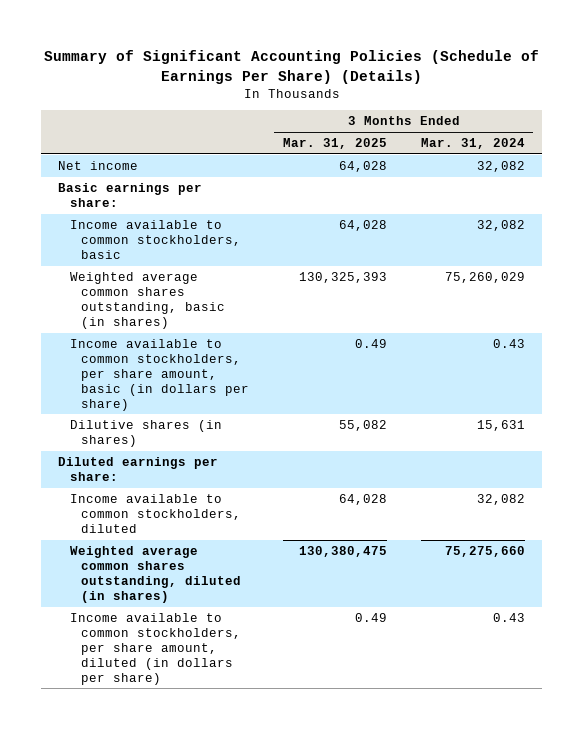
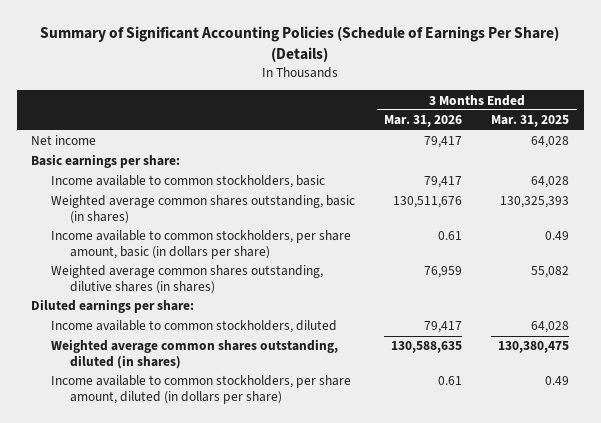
- | 3 Months Ended Mar. 31, 2025 | 3 Months Ended Mar. 31, 2024
+ | 3 Months Ended Mar. 31, 2026 | 3 Months Ended Mar. 31, 2025
- Dilutive shares (in shares) | 55,082 | 15,631
+ Weighted average common shares outstanding, dilutive shares (in shares) | 76,959 | 55,082

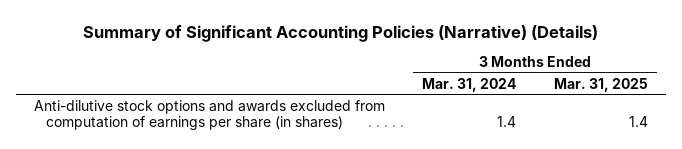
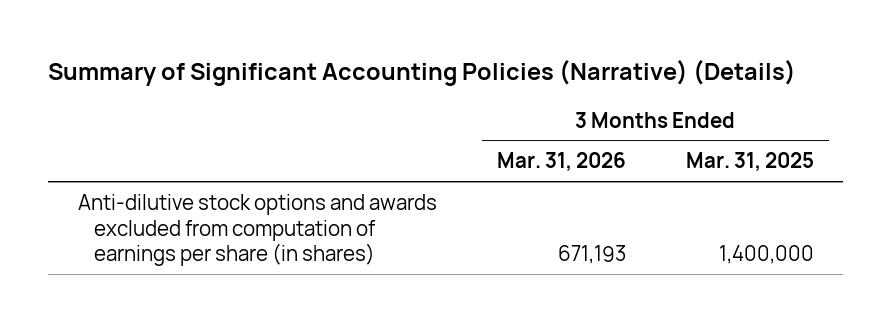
- | 3 Months Ended Mar. 31, 2024 | 3 Months Ended Mar. 31, 2025
+ | 3 Months Ended Mar. 31, 2026 | 3 Months Ended Mar. 31, 2025
- Anti-dilutive stock options and awards excluded from computation of earnings per share (in shares) | 1.4 | 1.4
+ Anti-dilutive stock options and awards excluded from computation of earnings per share (in shares) | 671,193 | 1,400,000

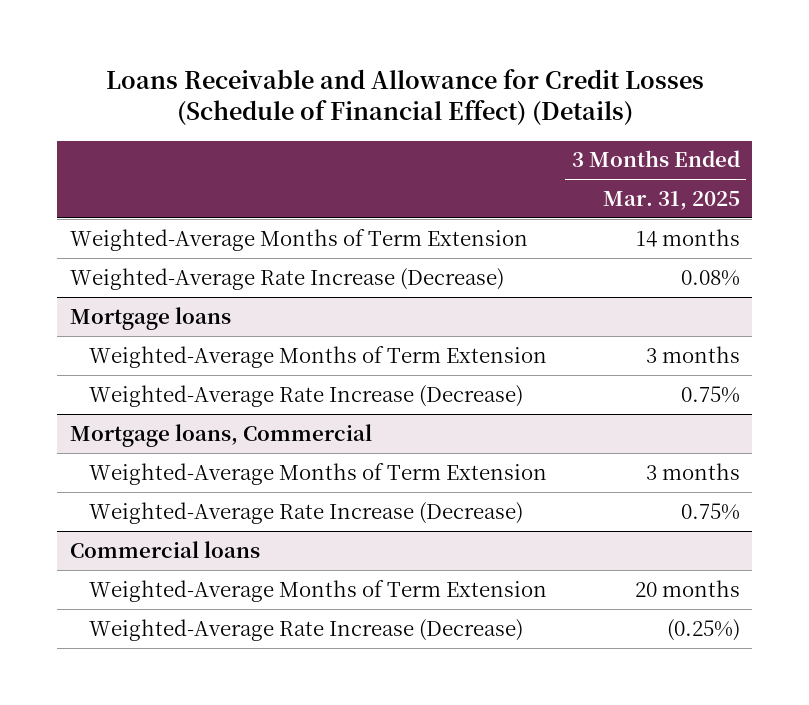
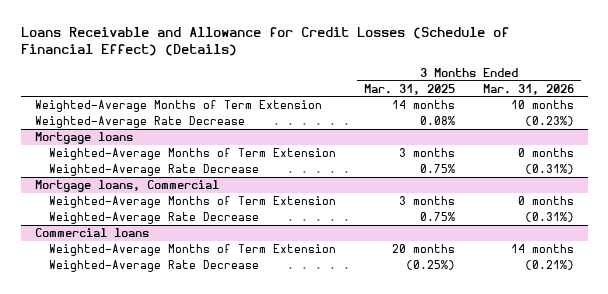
- | 3 Months Ended Mar. 31, 2025
+ | 3 Months Ended Mar. 31, 2025 | 3 Months Ended Mar. 31, 2026
- Weighted-Average Rate Increase (Decrease) | 0.08%
+ Weighted-Average Rate Decrease | 0.08% | (0.23%)
@ Mortgage loans
- Weighted-Average Rate Increase (Decrease) | 0.75%
+ Weighted-Average Rate Decrease | 0.75% | (0.31%)
@ Mortgage loans, Commercial
- Weighted-Average Rate Increase (Decrease) | 0.75%
+ Weighted-Average Rate Decrease | 0.75% | (0.31%)
@ Commercial loans
- Weighted-Average Rate Increase (Decrease) | (0.25%)
+ Weighted-Average Rate Decrease | (0.25%) | (0.21%)

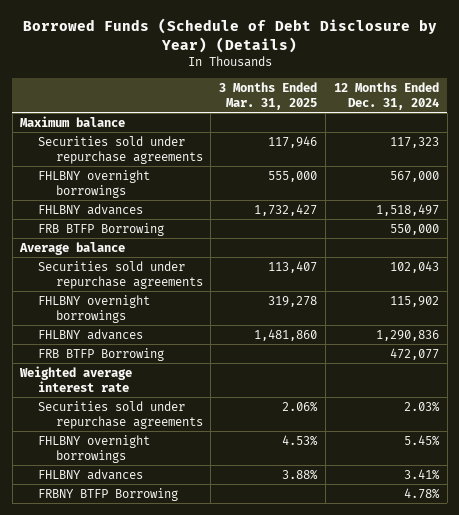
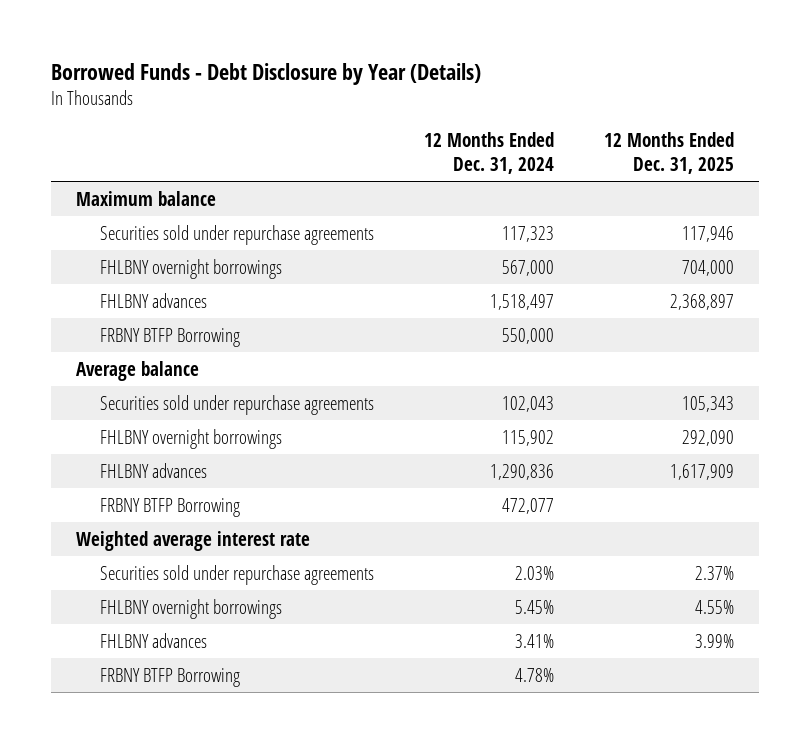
- Borrowed Funds (Schedule of Debt Disclosure by Year) (Details)
+ Borrowed Funds - Debt Disclosure by Year (Details)
- | 3 Months Ended Mar. 31, 2025 | 12 Months Ended Dec. 31, 2024
+ | 12 Months Ended Dec. 31, 2024 | 12 Months Ended Dec. 31, 2025
- FRB BTFP Borrowing | | 550,000
+ FRBNY BTFP Borrowing | 550,000 |
- FRB BTFP Borrowing | | 472,077
+ FRBNY BTFP Borrowing | 472,077 |

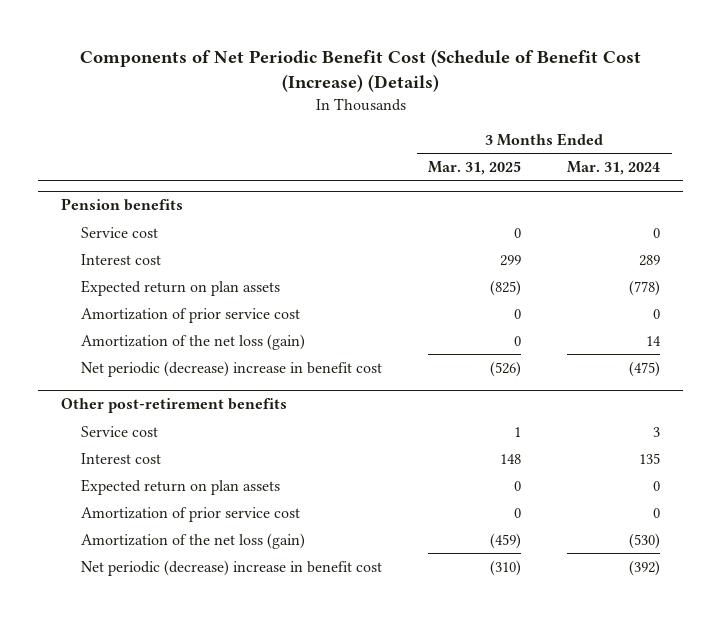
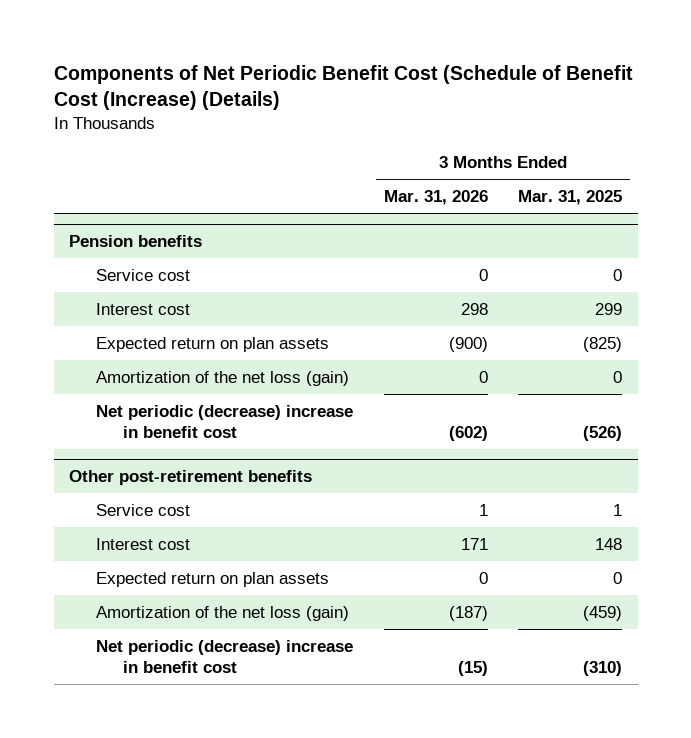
- | 3 Months Ended Mar. 31, 2025 | 3 Months Ended Mar. 31, 2024
+ | 3 Months Ended Mar. 31, 2026 | 3 Months Ended Mar. 31, 2025
@ Pension benefits
- Amortization of prior service cost | 0 | 0
@ Other post-retirement benefits
- Amortization of prior service cost | 0 | 0

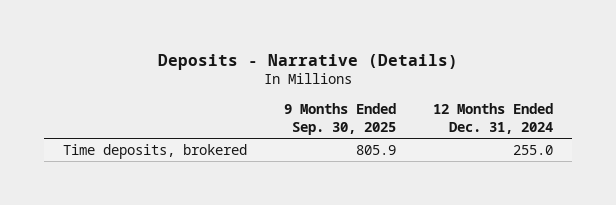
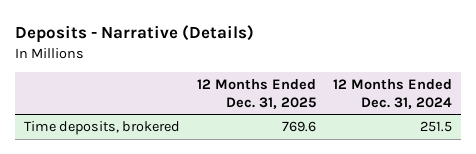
- | 9 Months Ended Sep. 30, 2025 | 12 Months Ended Dec. 31, 2024
+ | 12 Months Ended Dec. 31, 2025 | 12 Months Ended Dec. 31, 2024
- Time deposits, brokered | 805.9 | 255.0
+ Time deposits, brokered | 769.6 | 251.5

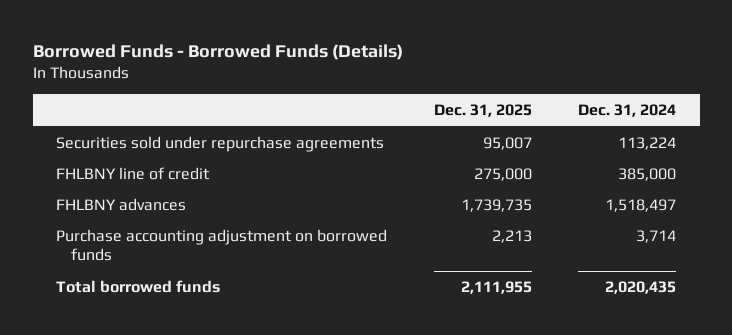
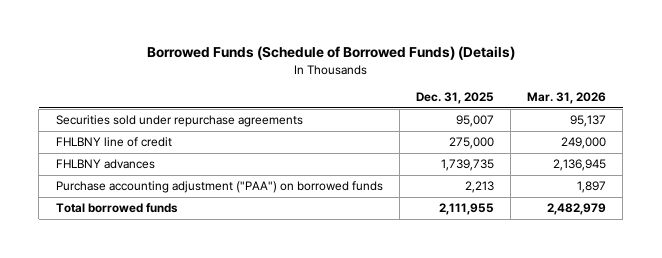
- Borrowed Funds - Borrowed Funds (Details)
+ Borrowed Funds (Schedule of Borrowed Funds) (Details)
- | Dec. 31, 2025 | Dec. 31, 2024
+ | Dec. 31, 2025 | Mar. 31, 2026
- Purchase accounting adjustment on borrowed funds | 2,213 | 3,714
+ Purchase accounting adjustment ("PAA") on borrowed funds | 2,213 | 1,897

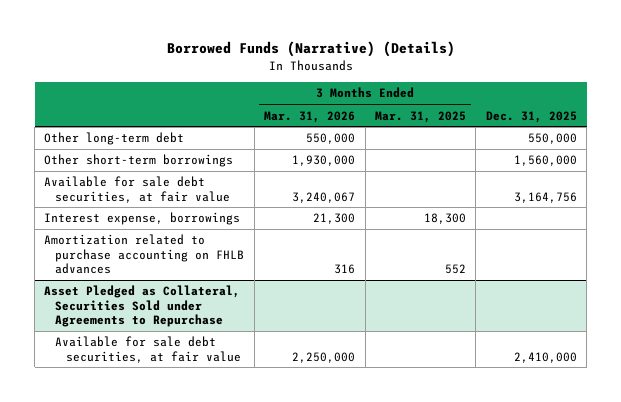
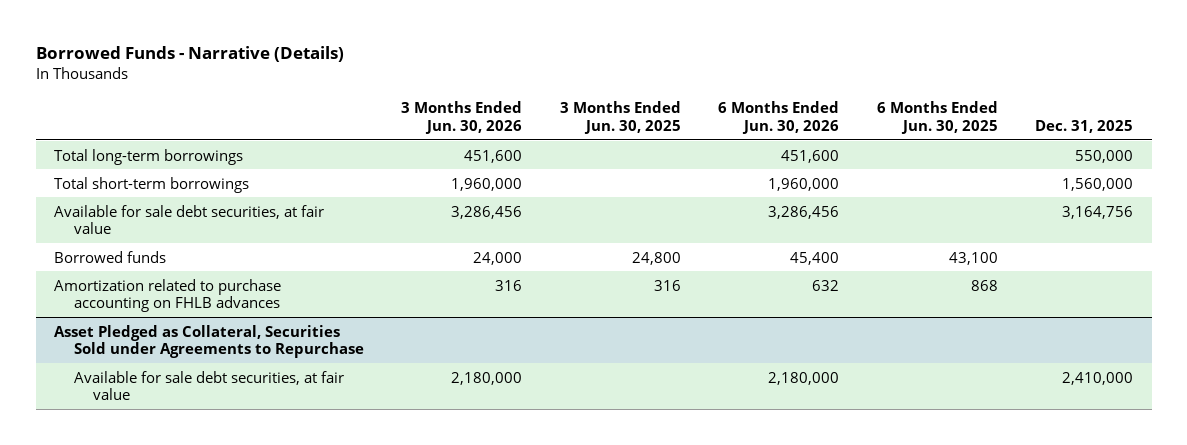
- Borrowed Funds (Narrative) (Details)
+ Borrowed Funds - Narrative (Details)
- | 3 Months Ended Mar. 31, 2026 | 3 Months Ended Mar. 31, 2025 | Dec. 31, 2025
+ | 3 Months Ended Jun. 30, 2026 | 3 Months Ended Jun. 30, 2025 | 6 Months Ended Jun. 30, 2026 | 6 Months Ended Jun. 30, 2025 | Dec. 31, 2025
- Other long-term debt | 550,000 | | 550,000
- Other short-term borrowings | 1,930,000 | | 1,560,000
+ Total long-term borrowings | 451,600 | | 451,600 | | 550,000
+ Total short-term borrowings | 1,960,000 | | 1,960,000 | | 1,560,000
- Interest expense, borrowings | 21,300 | 18,300 |
+ Borrowed funds | 24,000 | 24,800 | 45,400 | 43,100 |

